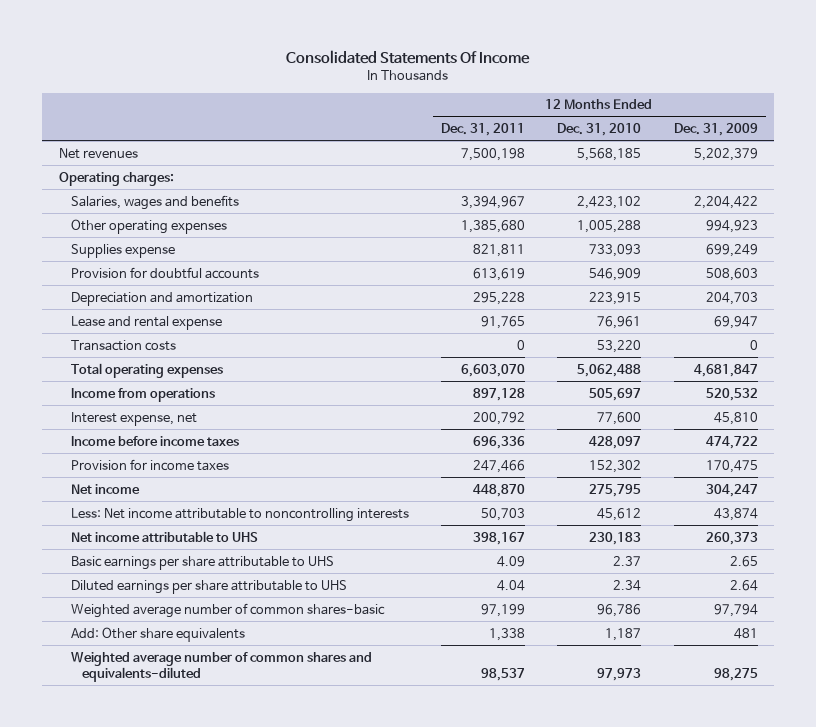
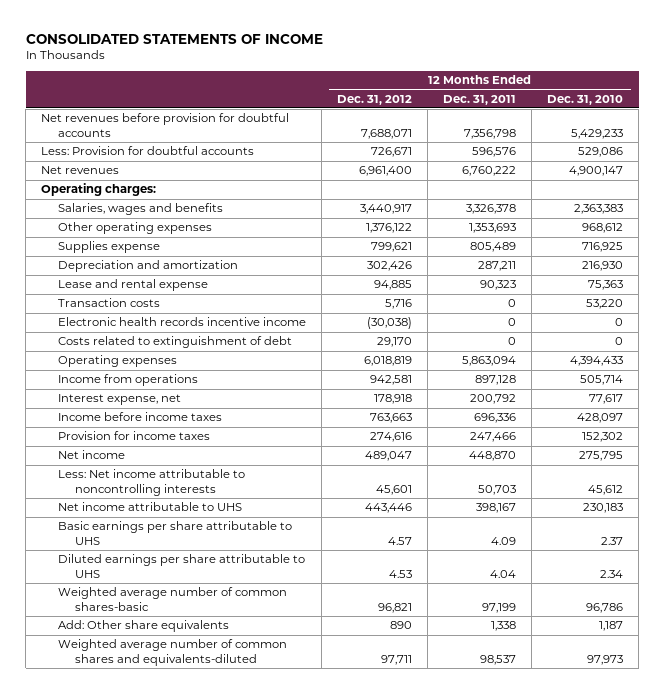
- Consolidated Statements Of Income
+ CONSOLIDATED STATEMENTS OF INCOME
- | 12 Months Ended Dec. 31, 2011 | 12 Months Ended Dec. 31, 2010 | 12 Months Ended Dec. 31, 2009
+ | 12 Months Ended Dec. 31, 2012 | 12 Months Ended Dec. 31, 2011 | 12 Months Ended Dec. 31, 2010
- Net revenues | 7,500,198 | 5,568,185 | 5,202,379
+ Net revenues before provision for doubtful accounts | 7,688,071 | 7,356,798 | 5,429,233
+ Less: Provision for doubtful accounts | 726,671 | 596,576 | 529,086
+ Net revenues | 6,961,400 | 6,760,222 | 4,900,147
- Salaries, wages and benefits | 3,394,967 | 2,423,102 | 2,204,422
- Other operating expenses | 1,385,680 | 1,005,288 | 994,923
- Supplies expense | 821,811 | 733,093 | 699,249
- Provision for doubtful accounts | 613,619 | 546,909 | 508,603
- Depreciation and amortization | 295,228 | 223,915 | 204,703
- Lease and rental expense | 91,765 | 76,961 | 69,947
+ Salaries, wages and benefits | 3,440,917 | 3,326,378 | 2,363,383
+ Other operating expenses | 1,376,122 | 1,353,693 | 968,612
+ Supplies expense | 799,621 | 805,489 | 716,925
+ Depreciation and amortization | 302,426 | 287,211 | 216,930
+ Lease and rental expense | 94,885 | 90,323 | 75,363
- Total operating expenses | 6,603,070 | 5,062,488 | 4,681,847
- Income from operations | 897,128 | 505,697 | 520,532
- Interest expense, net | 200,792 | 77,600 | 45,810
+ Electronic health records incentive income | (30,038) | 0 | 0
+ Costs related to extinguishment of debt | 29,170 | 0 | 0
+ Operating expenses | 6,018,819 | 5,863,094 | 4,394,433
+ Income from operations | 942,581 | 897,128 | 505,714
+ Interest expense, net | 178,918 | 200,792 | 77,617

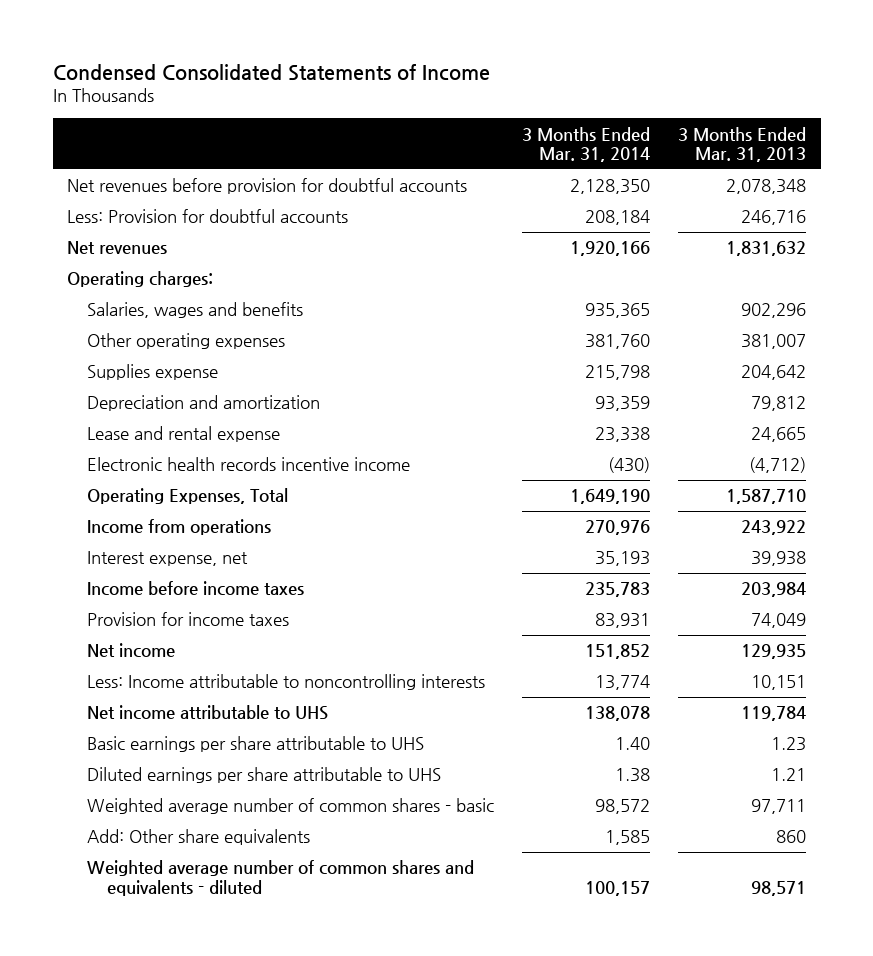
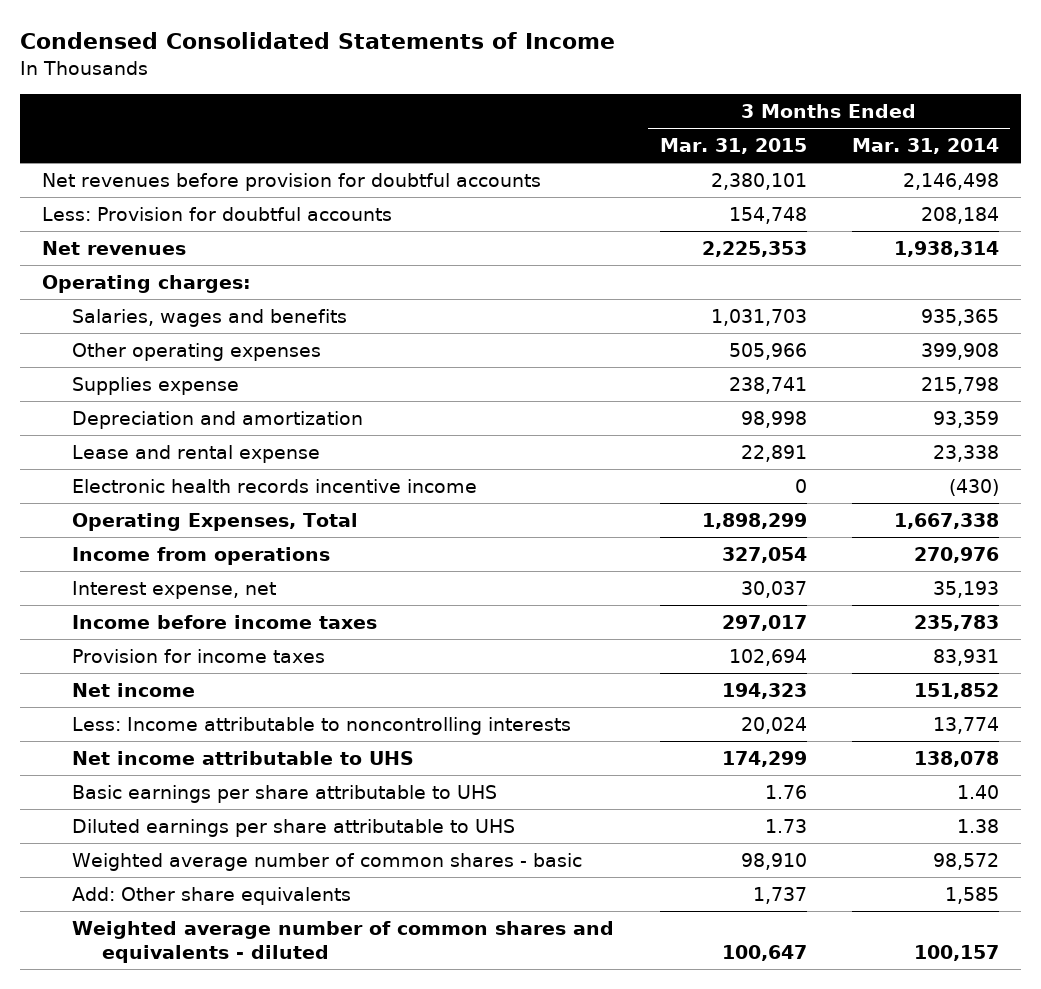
- | 3 Months Ended Mar. 31, 2014 | 3 Months Ended Mar. 31, 2013
+ | 3 Months Ended Mar. 31, 2015 | 3 Months Ended Mar. 31, 2014
- Net revenues before provision for doubtful accounts | 2,128,350 | 2,078,348
+ Net revenues before provision for doubtful accounts | 2,380,101 | 2,146,498
- Net revenues | 1,920,166 | 1,831,632
+ Net revenues | 2,225,353 | 1,938,314
- Other operating expenses | 381,760 | 381,007
+ Other operating expenses | 505,966 | 399,908
- Operating Expenses, Total | 1,649,190 | 1,587,710
+ Operating Expenses, Total | 1,898,299 | 1,667,338

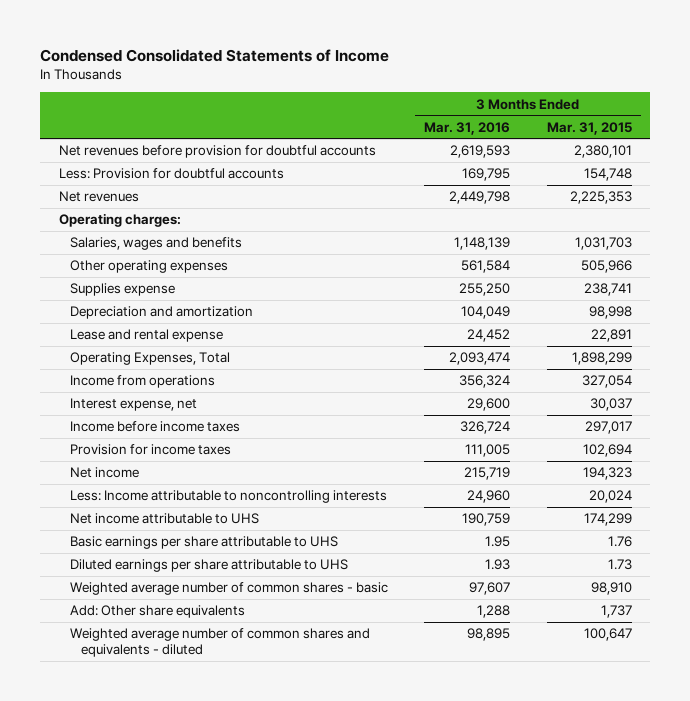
- | 3 Months Ended Mar. 31, 2015 | 3 Months Ended Mar. 31, 2014
+ | 3 Months Ended Mar. 31, 2016 | 3 Months Ended Mar. 31, 2015
- Electronic health records incentive income | 0 | (430)

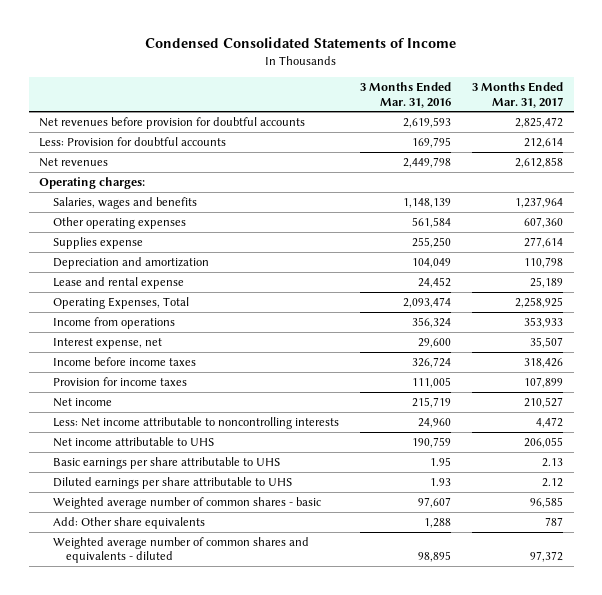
- | 3 Months Ended Mar. 31, 2016 | 3 Months Ended Mar. 31, 2015
+ | 3 Months Ended Mar. 31, 2016 | 3 Months Ended Mar. 31, 2017
- Less: Income attributable to noncontrolling interests | 24,960 | 20,024
+ Less: Net income attributable to noncontrolling interests | 24,960 | 4,472

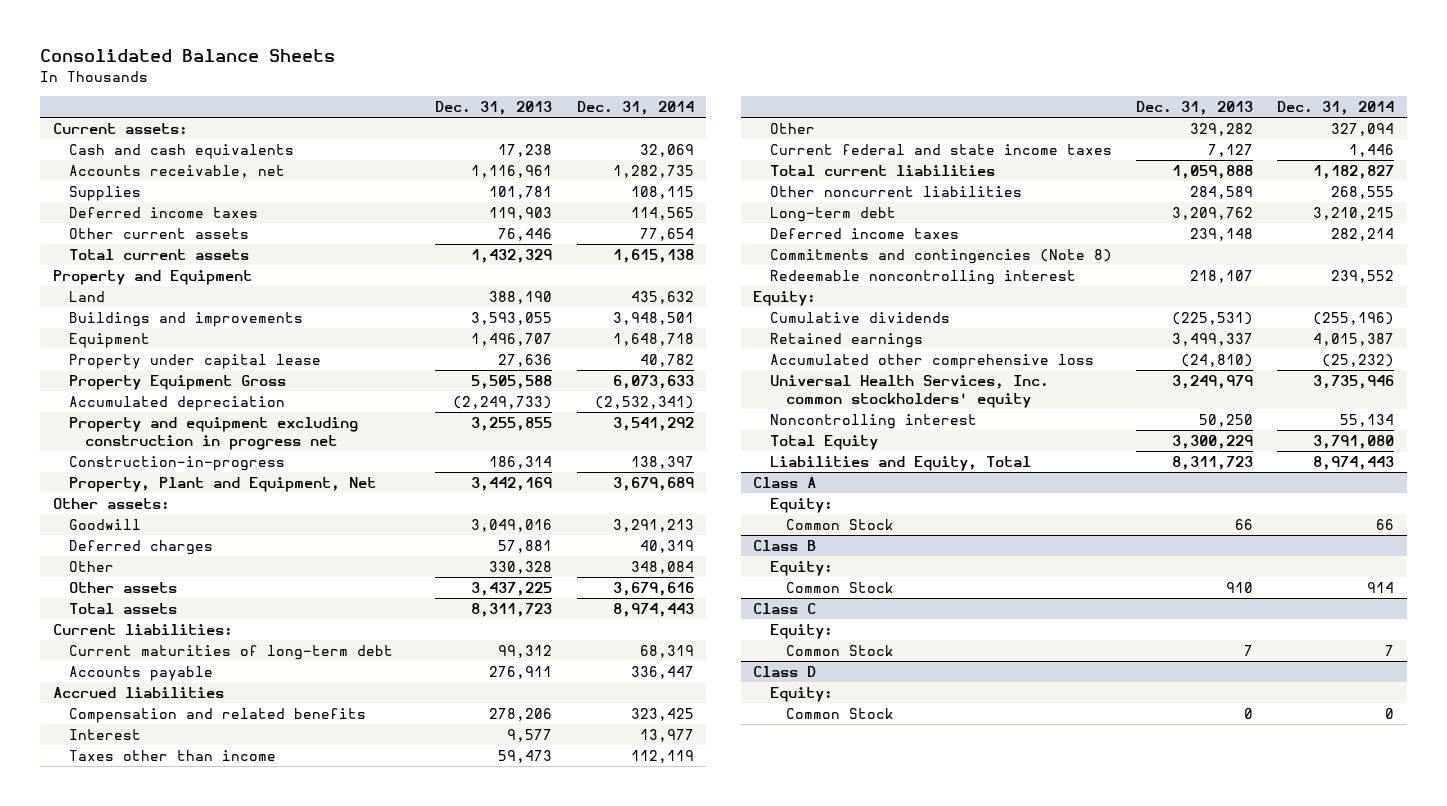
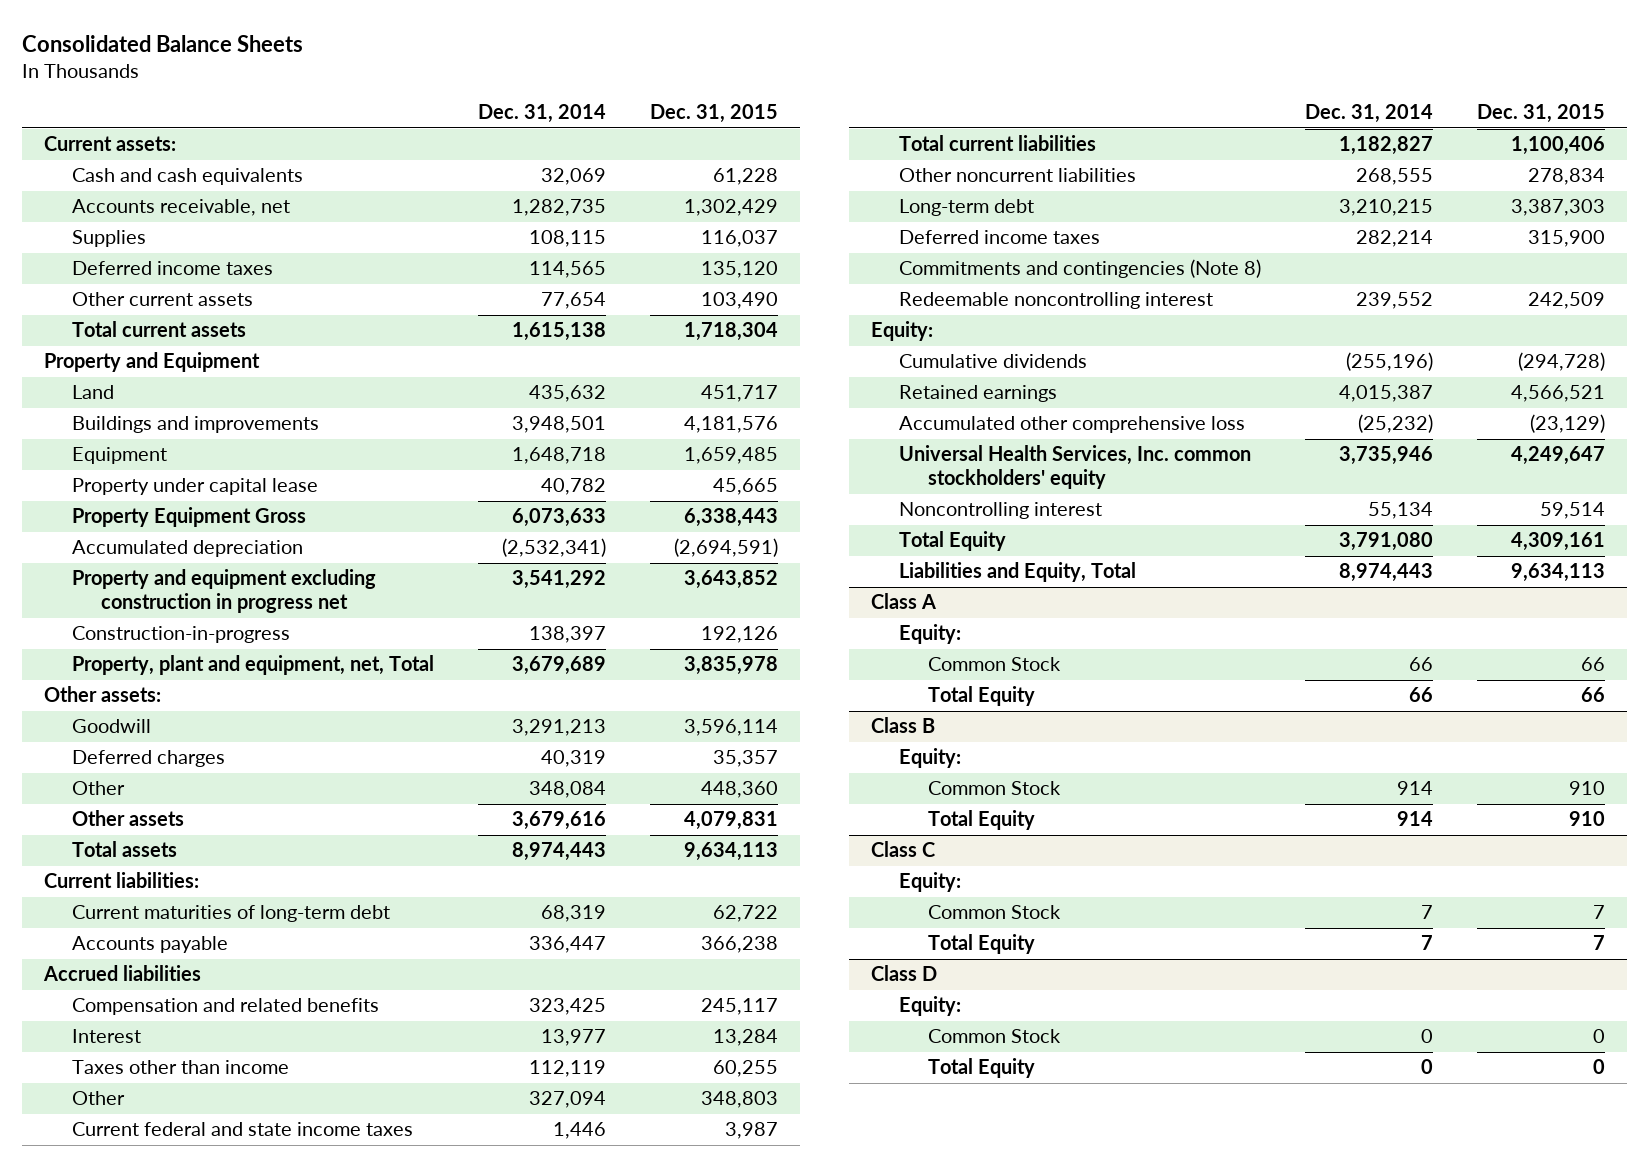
- | Dec. 31, 2013 | Dec. 31, 2014
+ | Dec. 31, 2014 | Dec. 31, 2015
- Property, Plant and Equipment, Net | 3,442,169 | 3,679,689
+ Property, plant and equipment, net, Total | 3,679,689 | 3,835,978
@ Class A
+ Total Equity | 66 | 66
@ Class B
+ Total Equity | 914 | 910
@ Class C
+ Total Equity | 7 | 7
@ Class D
+ Total Equity | 0 | 0

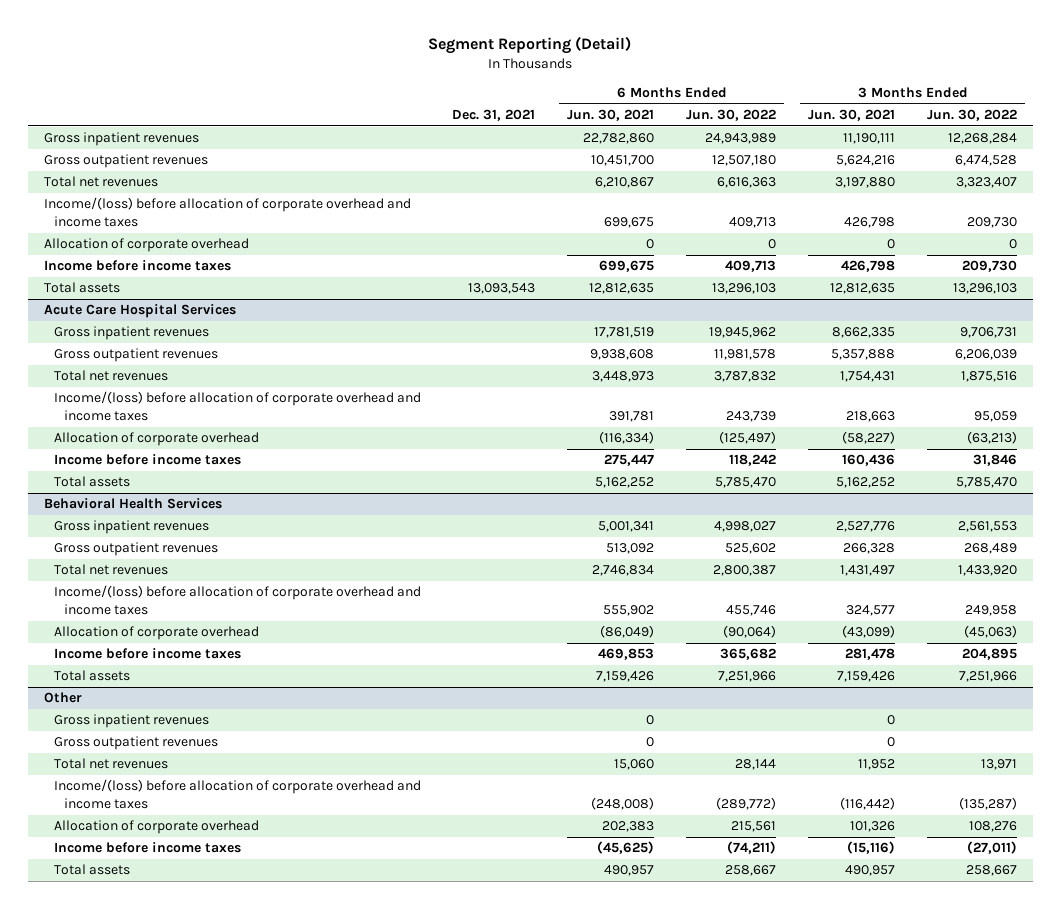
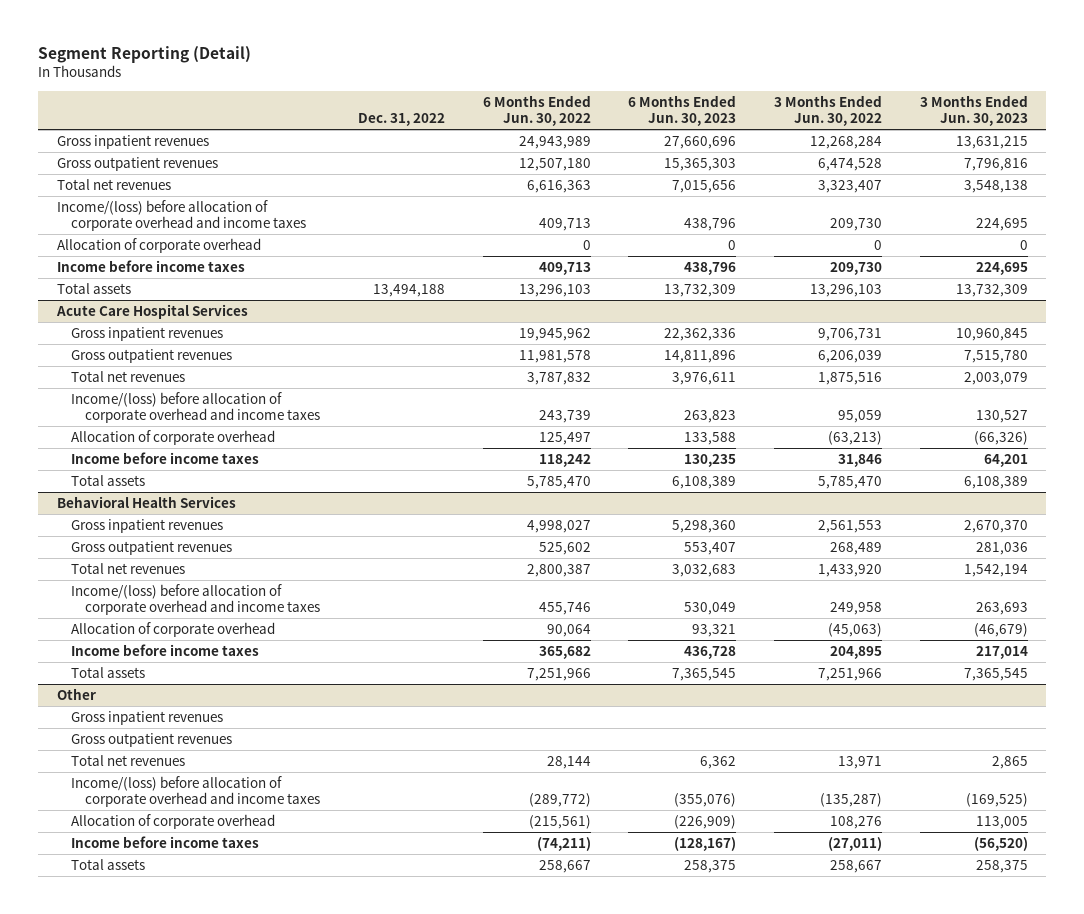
- | Dec. 31, 2021 | 6 Months Ended Jun. 30, 2021 | 6 Months Ended Jun. 30, 2022 | 3 Months Ended Jun. 30, 2021 | 3 Months Ended Jun. 30, 2022
+ | Dec. 31, 2022 | 6 Months Ended Jun. 30, 2022 | 6 Months Ended Jun. 30, 2023 | 3 Months Ended Jun. 30, 2022 | 3 Months Ended Jun. 30, 2023
@ Acute Care Hospital Services
- Allocation of corporate overhead | | (116,334) | (125,497) | (58,227) | (63,213)
+ Allocation of corporate overhead | | 125,497 | 133,588 | (63,213) | (66,326)
@ Behavioral Health Services
- Allocation of corporate overhead | | (86,049) | (90,064) | (43,099) | (45,063)
+ Allocation of corporate overhead | | 90,064 | 93,321 | (45,063) | (46,679)
@ Other
- Allocation of corporate overhead | | 202,383 | 215,561 | 101,326 | 108,276
+ Allocation of corporate overhead | | (215,561) | (226,909) | 108,276 | 113,005

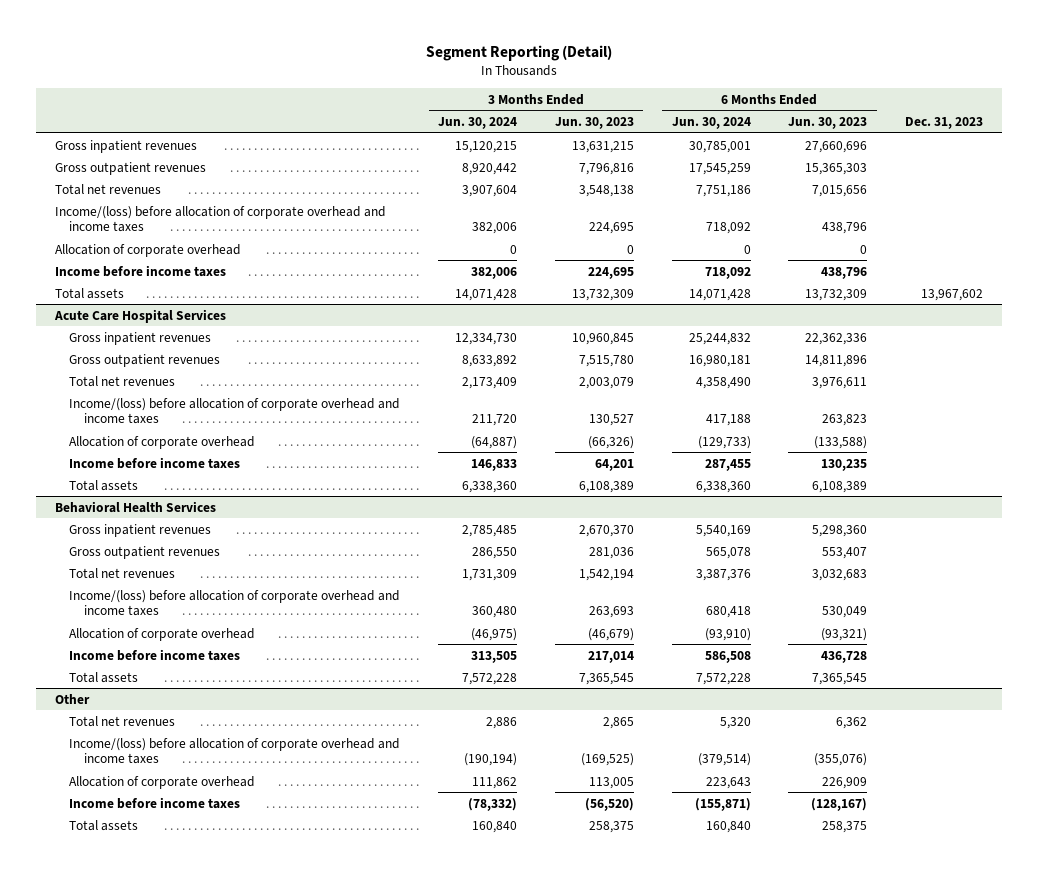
- | Dec. 31, 2022 | 6 Months Ended Jun. 30, 2022 | 6 Months Ended Jun. 30, 2023 | 3 Months Ended Jun. 30, 2022 | 3 Months Ended Jun. 30, 2023
+ | 3 Months Ended Jun. 30, 2024 | 3 Months Ended Jun. 30, 2023 | 6 Months Ended Jun. 30, 2024 | 6 Months Ended Jun. 30, 2023 | Dec. 31, 2023
@ Acute Care Hospital Services
- Allocation of corporate overhead | | 125,497 | 133,588 | (63,213) | (66,326)
+ Allocation of corporate overhead | (64,887) | (66,326) | (129,733) | (133,588) |
@ Behavioral Health Services
- Allocation of corporate overhead | | 90,064 | 93,321 | (45,063) | (46,679)
+ Allocation of corporate overhead | (46,975) | (46,679) | (93,910) | (93,321) |
@ Other
- Gross inpatient revenues
- Gross outpatient revenues
- Allocation of corporate overhead | | (215,561) | (226,909) | 108,276 | 113,005
+ Allocation of corporate overhead | 111,862 | 113,005 | 223,643 | 226,909 |

